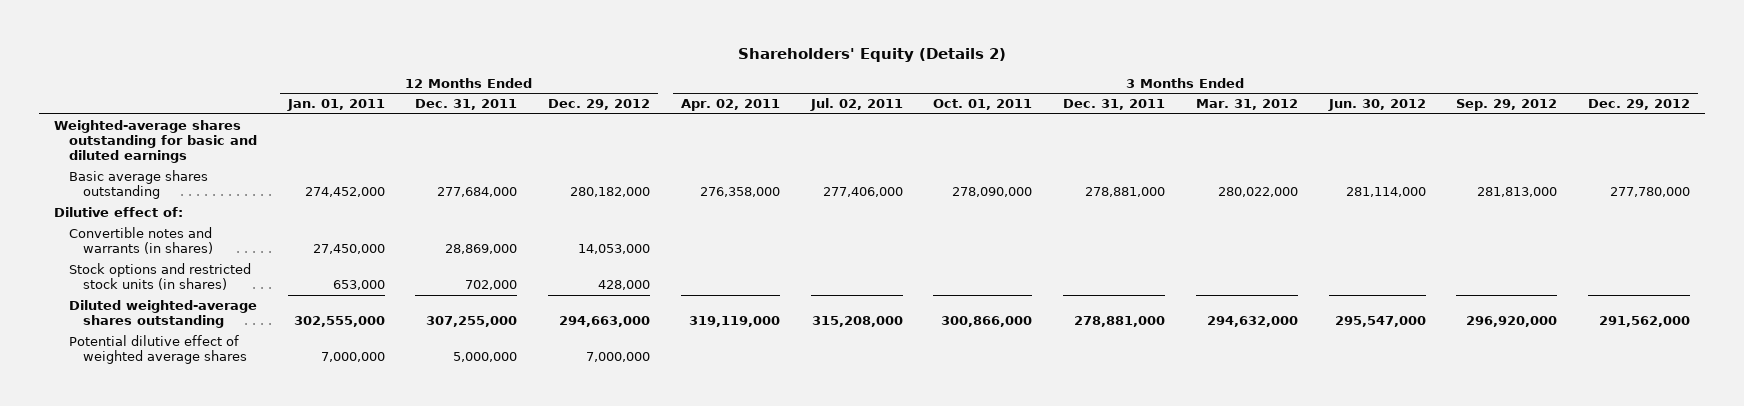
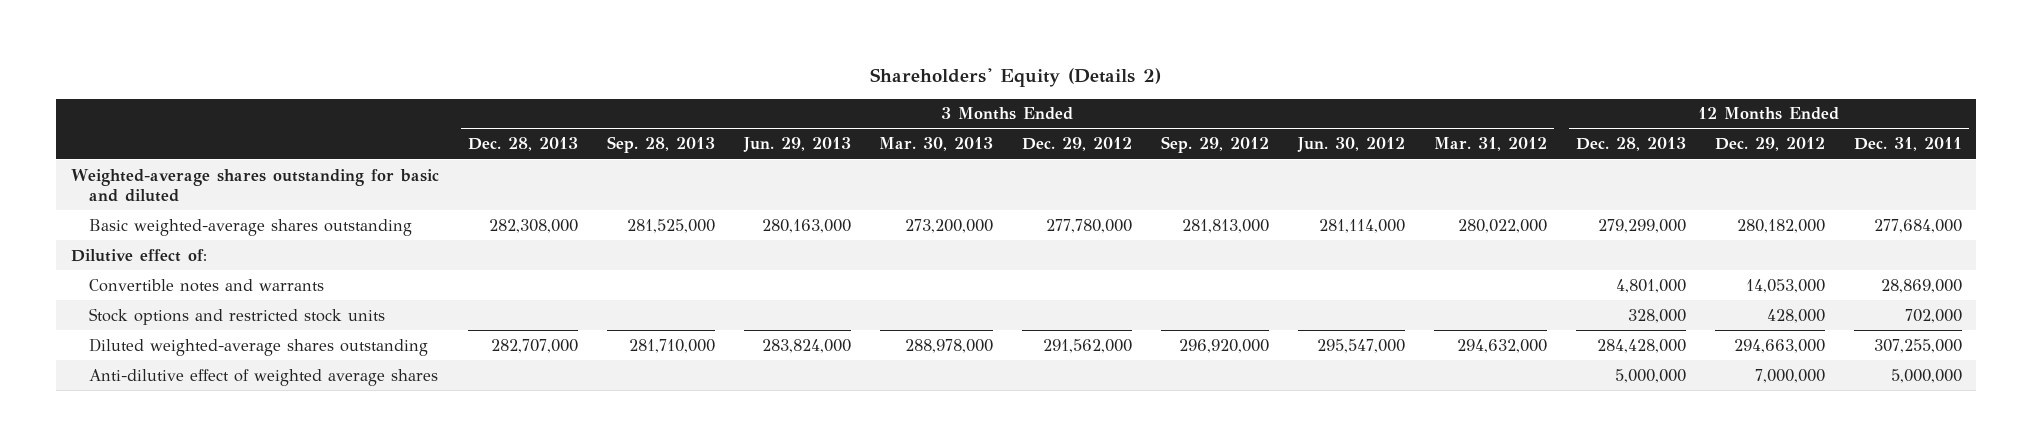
- | 12 Months Ended Jan. 01, 2011 | 12 Months Ended Dec. 31, 2011 | 12 Months Ended Dec. 29, 2012 | 3 Months Ended Apr. 02, 2011 | 3 Months Ended Jul. 02, 2011 | 3 Months Ended Oct. 01, 2011 | 3 Months Ended Dec. 31, 2011 | 3 Months Ended Mar. 31, 2012 | 3 Months Ended Jun. 30, 2012 | 3 Months Ended Sep. 29, 2012 | 3 Months Ended Dec. 29, 2012
+ | 3 Months Ended Dec. 28, 2013 | 3 Months Ended Sep. 28, 2013 | 3 Months Ended Jun. 29, 2013 | 3 Months Ended Mar. 30, 2013 | 3 Months Ended Dec. 29, 2012 | 3 Months Ended Sep. 29, 2012 | 3 Months Ended Jun. 30, 2012 | 3 Months Ended Mar. 31, 2012 | 12 Months Ended Dec. 28, 2013 | 12 Months Ended Dec. 29, 2012 | 12 Months Ended Dec. 31, 2011
- Weighted-average shares outstanding for basic and diluted earnings
- Basic average shares outstanding | 274,452,000 | 277,684,000 | 280,182,000 | 276,358,000 | 277,406,000 | 278,090,000 | 278,881,000 | 280,022,000 | 281,114,000 | 281,813,000 | 277,780,000
+ Weighted-average shares outstanding for basic and diluted
+ Basic weighted-average shares outstanding | 282,308,000 | 281,525,000 | 280,163,000 | 273,200,000 | 277,780,000 | 281,813,000 | 281,114,000 | 280,022,000 | 279,299,000 | 280,182,000 | 277,684,000
- Convertible notes and warrants (in shares) | 27,450,000 | 28,869,000 | 14,053,000 | | | | | | | |
- Stock options and restricted stock units (in shares) | 653,000 | 702,000 | 428,000 | | | | | | | |
+ Convertible notes and warrants | | | | | | | | | 4,801,000 | 14,053,000 | 28,869,000
+ Stock options and restricted stock units | | | | | | | | | 328,000 | 428,000 | 702,000
- Potential dilutive effect of weighted average shares | 7,000,000 | 5,000,000 | 7,000,000 | | | | | | | |
+ Anti-dilutive effect of weighted average shares | | | | | | | | | 5,000,000 | 7,000,000 | 5,000,000

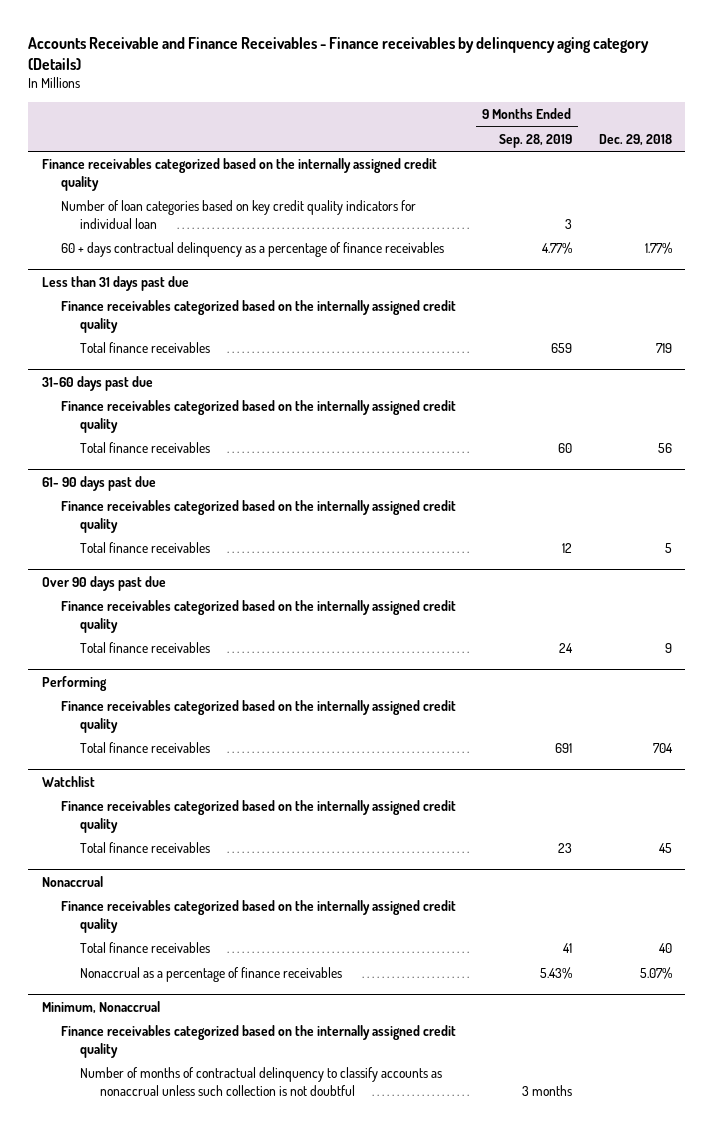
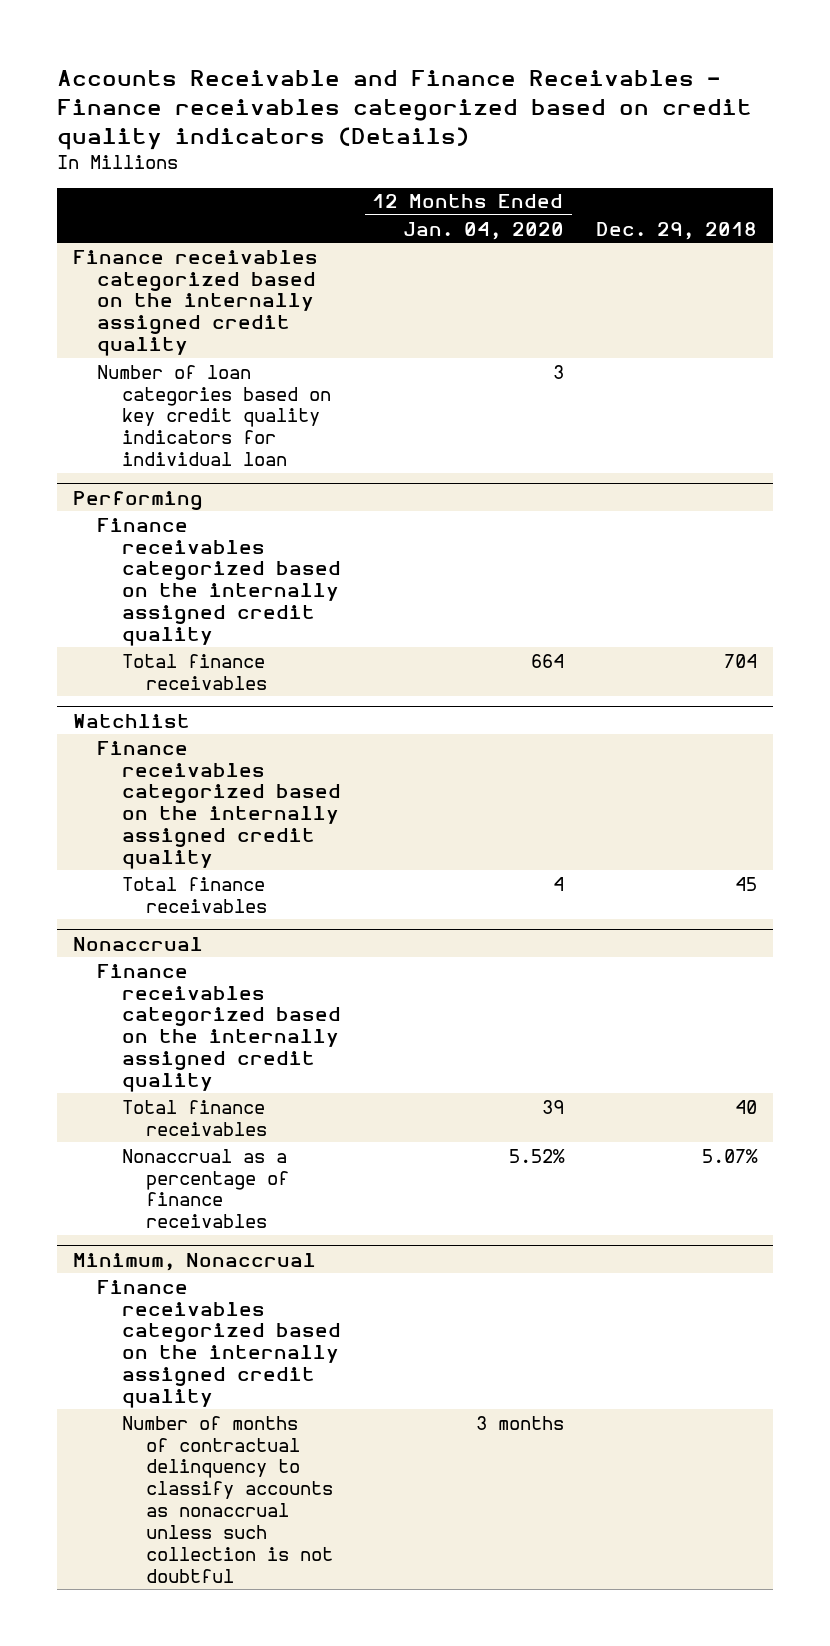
- Accounts Receivable and Finance Receivables - Finance receivables by delinquency aging category (Details)
+ Accounts Receivable and Finance Receivables - Finance receivables categorized based on credit quality indicators (Details)
- | 9 Months Ended Sep. 28, 2019 | Dec. 29, 2018
+ | 12 Months Ended Jan. 04, 2020 | Dec. 29, 2018
- 60 + days contractual delinquency as a percentage of finance receivables | 4.77% | 1.77%
- Less than 31 days past due
- Finance receivables categorized based on the internally assigned credit quality
- Total finance receivables | 659 | 719
- 31-60 days past due
- Finance receivables categorized based on the internally assigned credit quality
- Total finance receivables | 60 | 56
- 61- 90 days past due
- Finance receivables categorized based on the internally assigned credit quality
- Total finance receivables | 12 | 5
- Over 90 days past due
- Finance receivables categorized based on the internally assigned credit quality
- Total finance receivables | 24 | 9

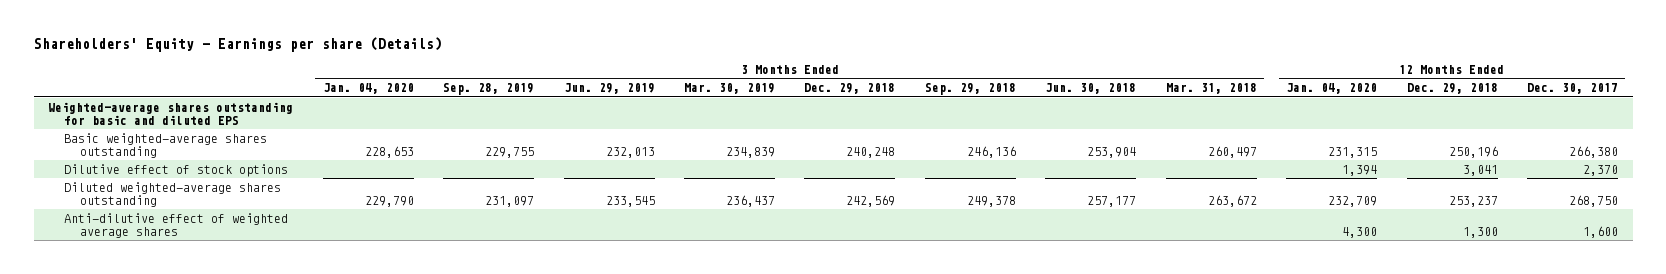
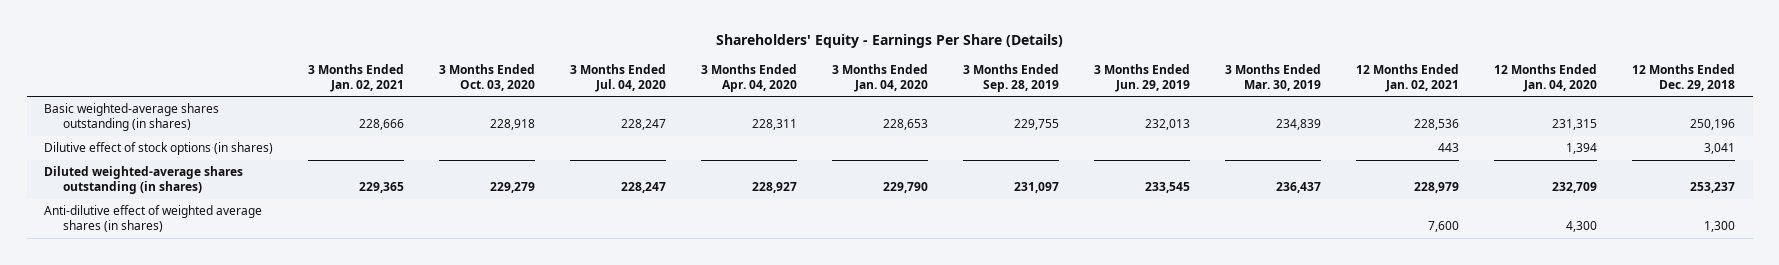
- Shareholders' Equity - Earnings per share (Details)
+ Shareholders' Equity - Earnings Per Share (Details)
- | 3 Months Ended Jan. 04, 2020 | 3 Months Ended Sep. 28, 2019 | 3 Months Ended Jun. 29, 2019 | 3 Months Ended Mar. 30, 2019 | 3 Months Ended Dec. 29, 2018 | 3 Months Ended Sep. 29, 2018 | 3 Months Ended Jun. 30, 2018 | 3 Months Ended Mar. 31, 2018 | 12 Months Ended Jan. 04, 2020 | 12 Months Ended Dec. 29, 2018 | 12 Months Ended Dec. 30, 2017
+ | 3 Months Ended Jan. 02, 2021 | 3 Months Ended Oct. 03, 2020 | 3 Months Ended Jul. 04, 2020 | 3 Months Ended Apr. 04, 2020 | 3 Months Ended Jan. 04, 2020 | 3 Months Ended Sep. 28, 2019 | 3 Months Ended Jun. 29, 2019 | 3 Months Ended Mar. 30, 2019 | 12 Months Ended Jan. 02, 2021 | 12 Months Ended Jan. 04, 2020 | 12 Months Ended Dec. 29, 2018
- Weighted-average shares outstanding for basic and diluted EPS
- Basic weighted-average shares outstanding | 228,653 | 229,755 | 232,013 | 234,839 | 240,248 | 246,136 | 253,904 | 260,497 | 231,315 | 250,196 | 266,380
- Dilutive effect of stock options | | | | | | | | | 1,394 | 3,041 | 2,370
- Diluted weighted-average shares outstanding | 229,790 | 231,097 | 233,545 | 236,437 | 242,569 | 249,378 | 257,177 | 263,672 | 232,709 | 253,237 | 268,750
- Anti-dilutive effect of weighted average shares | | | | | | | | | 4,300 | 1,300 | 1,600
+ Basic weighted-average shares outstanding (in shares) | 228,666 | 228,918 | 228,247 | 228,311 | 228,653 | 229,755 | 232,013 | 234,839 | 228,536 | 231,315 | 250,196
+ Dilutive effect of stock options (in shares) | | | | | | | | | 443 | 1,394 | 3,041
+ Diluted weighted-average shares outstanding (in shares) | 229,365 | 229,279 | 228,247 | 228,927 | 229,790 | 231,097 | 233,545 | 236,437 | 228,979 | 232,709 | 253,237
+ Anti-dilutive effect of weighted average shares (in shares) | | | | | | | | | 7,600 | 4,300 | 1,300

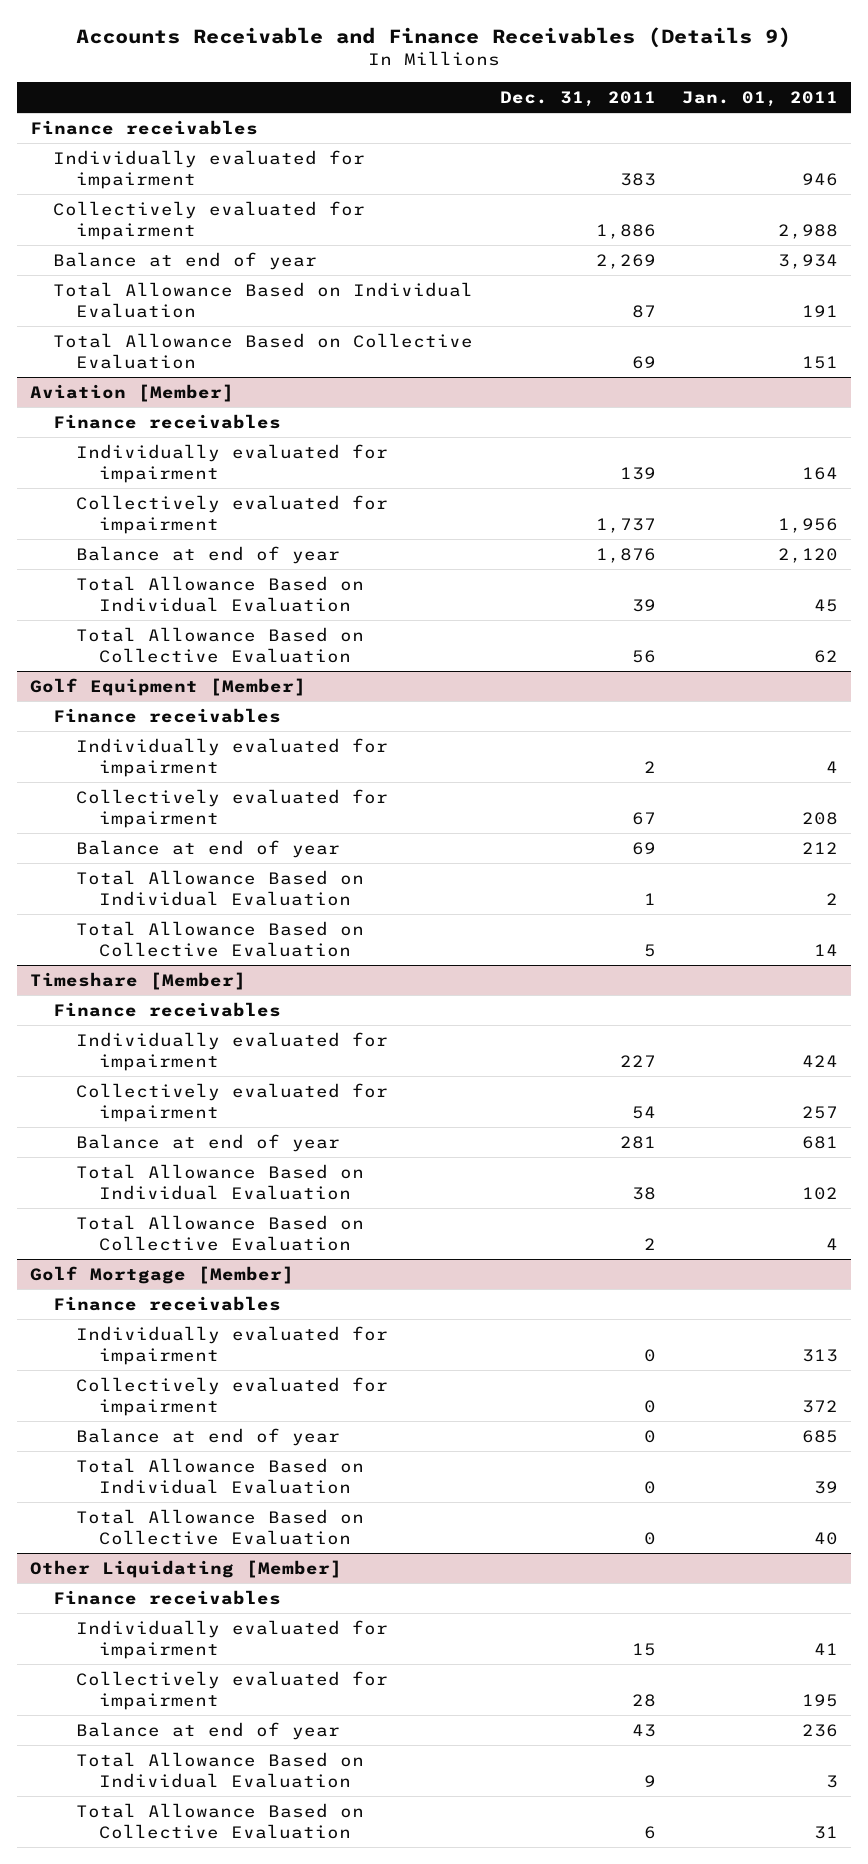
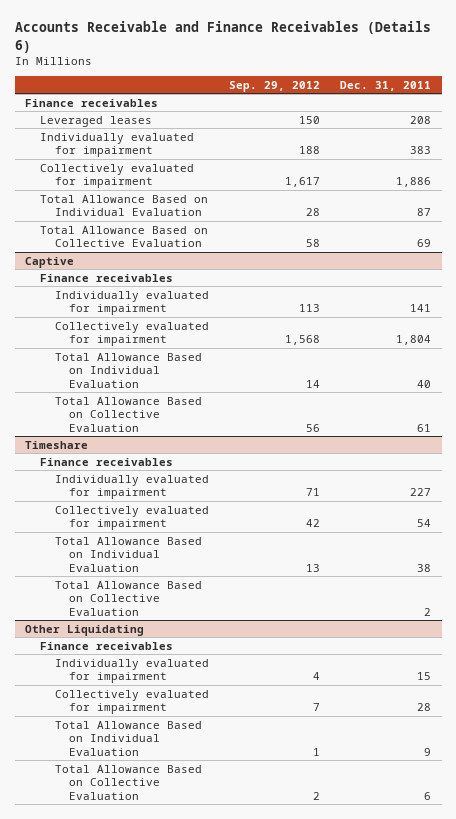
- Accounts Receivable and Finance Receivables (Details 9)
+ Accounts Receivable and Finance Receivables (Details 6)
- | Dec. 31, 2011 | Jan. 01, 2011
+ | Sep. 29, 2012 | Dec. 31, 2011
+ Leveraged leases | 150 | 208
- Balance at end of year | 2,269 | 3,934
- Aviation [Member]
- Finance receivables
- Individually evaluated for impairment | 139 | 164
- Collectively evaluated for impairment | 1,737 | 1,956
- Balance at end of year | 1,876 | 2,120
- Total Allowance Based on Individual Evaluation | 39 | 45
- Total Allowance Based on Collective Evaluation | 56 | 62
- Golf Equipment [Member]
+ Captive
- Individually evaluated for impairment | 2 | 4
- Collectively evaluated for impairment | 67 | 208
- Balance at end of year | 69 | 212
- Total Allowance Based on Individual Evaluation | 1 | 2
- Total Allowance Based on Collective Evaluation | 5 | 14
- Timeshare [Member]
+ Individually evaluated for impairment | 113 | 141
+ Collectively evaluated for impairment | 1,568 | 1,804
+ Total Allowance Based on Individual Evaluation | 14 | 40
+ Total Allowance Based on Collective Evaluation | 56 | 61
+ Timeshare
- Balance at end of year | 281 | 681
- Golf Mortgage [Member]
- Finance receivables
- Individually evaluated for impairment | 0 | 313
- Collectively evaluated for impairment | 0 | 372
- Balance at end of year | 0 | 685
- Total Allowance Based on Individual Evaluation | 0 | 39
- Total Allowance Based on Collective Evaluation | 0 | 40
- Other Liquidating [Member]
+ Other Liquidating
- Balance at end of year | 43 | 236

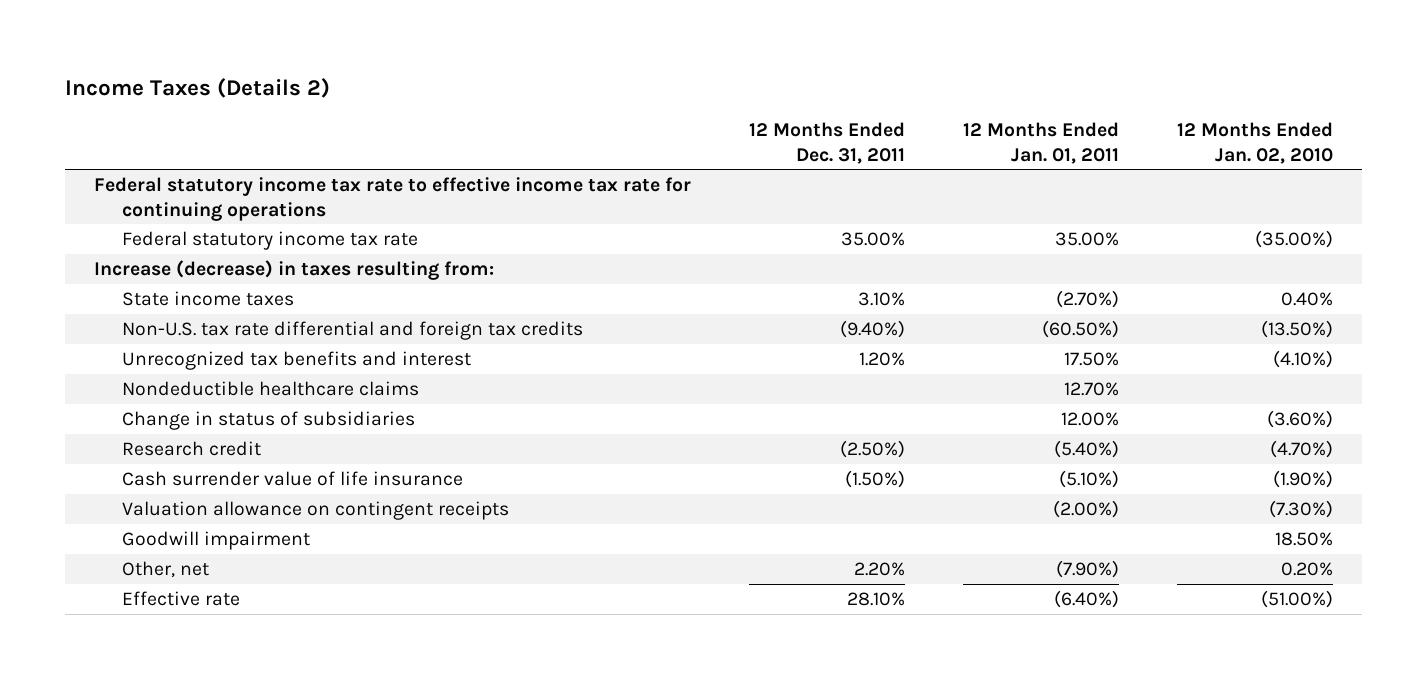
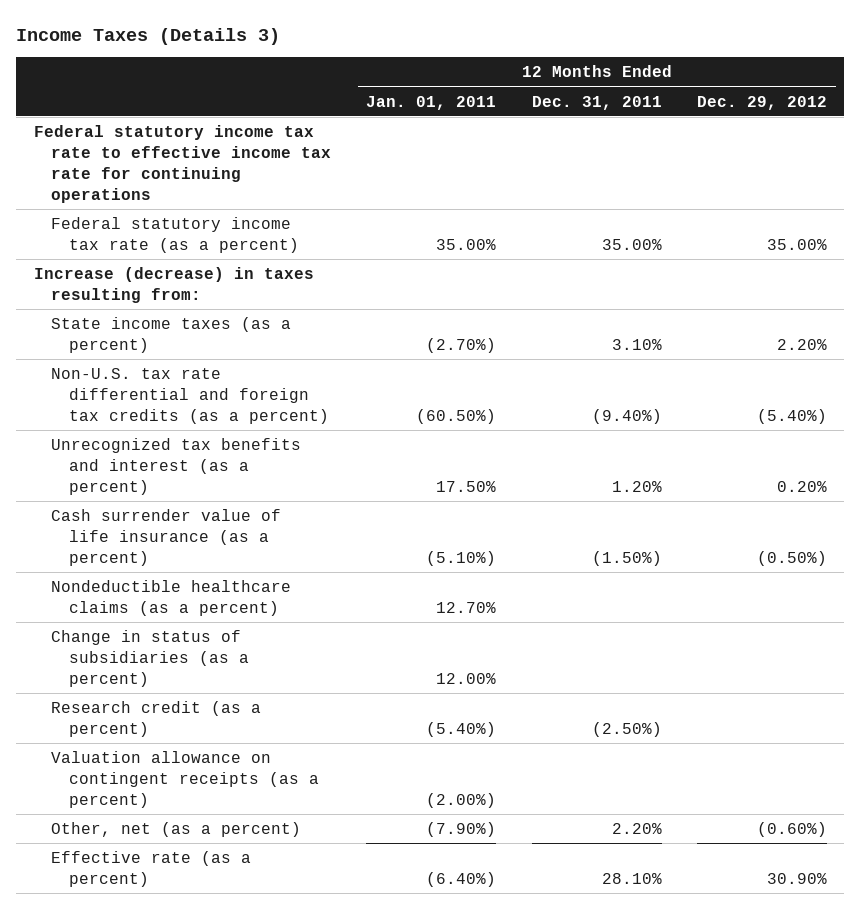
- Income Taxes (Details 2)
+ Income Taxes (Details 3)
- | 12 Months Ended Dec. 31, 2011 | 12 Months Ended Jan. 01, 2011 | 12 Months Ended Jan. 02, 2010
+ | 12 Months Ended Jan. 01, 2011 | 12 Months Ended Dec. 31, 2011 | 12 Months Ended Dec. 29, 2012
- Federal statutory income tax rate | 35.00% | 35.00% | (35.00%)
+ Federal statutory income tax rate (as a percent) | 35.00% | 35.00% | 35.00%
- State income taxes | 3.10% | (2.70%) | 0.40%
- Non-U.S. tax rate differential and foreign tax credits | (9.40%) | (60.50%) | (13.50%)
- Unrecognized tax benefits and interest | 1.20% | 17.50% | (4.10%)
- Nondeductible healthcare claims | | 12.70% |
- Change in status of subsidiaries | | 12.00% | (3.60%)
- Research credit | (2.50%) | (5.40%) | (4.70%)
- Cash surrender value of life insurance | (1.50%) | (5.10%) | (1.90%)
- Valuation allowance on contingent receipts | | (2.00%) | (7.30%)
- Goodwill impairment | | | 18.50%
- Other, net | 2.20% | (7.90%) | 0.20%
- Effective rate | 28.10% | (6.40%) | (51.00%)
+ State income taxes (as a percent) | (2.70%) | 3.10% | 2.20%
+ Non-U.S. tax rate differential and foreign tax credits (as a percent) | (60.50%) | (9.40%) | (5.40%)
+ Unrecognized tax benefits and interest (as a percent) | 17.50% | 1.20% | 0.20%
+ Cash surrender value of life insurance (as a percent) | (5.10%) | (1.50%) | (0.50%)
+ Nondeductible healthcare claims (as a percent) | 12.70% | |
+ Change in status of subsidiaries (as a percent) | 12.00% | |
+ Research credit (as a percent) | (5.40%) | (2.50%) |
+ Valuation allowance on contingent receipts (as a percent) | (2.00%) | |
+ Other, net (as a percent) | (7.90%) | 2.20% | (0.60%)
+ Effective rate (as a percent) | (6.40%) | 28.10% | 30.90%

